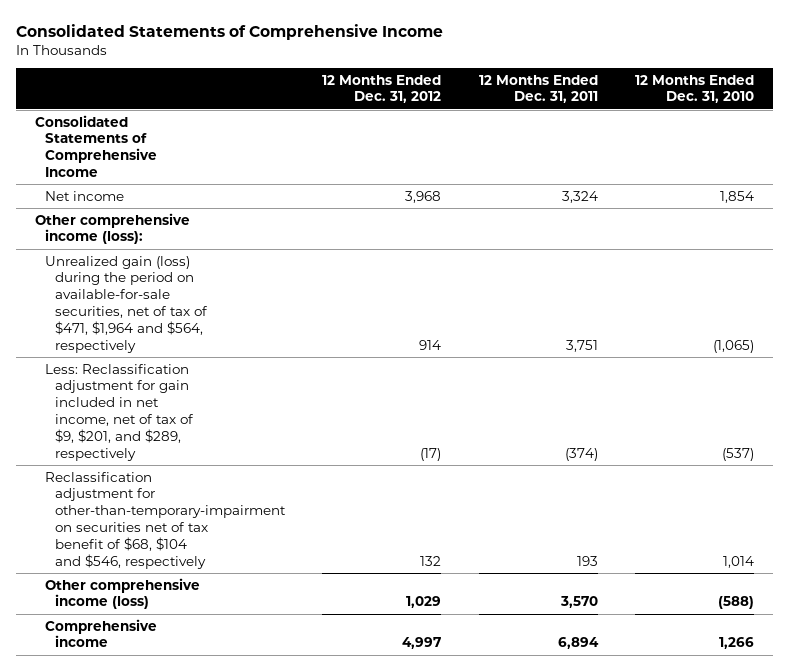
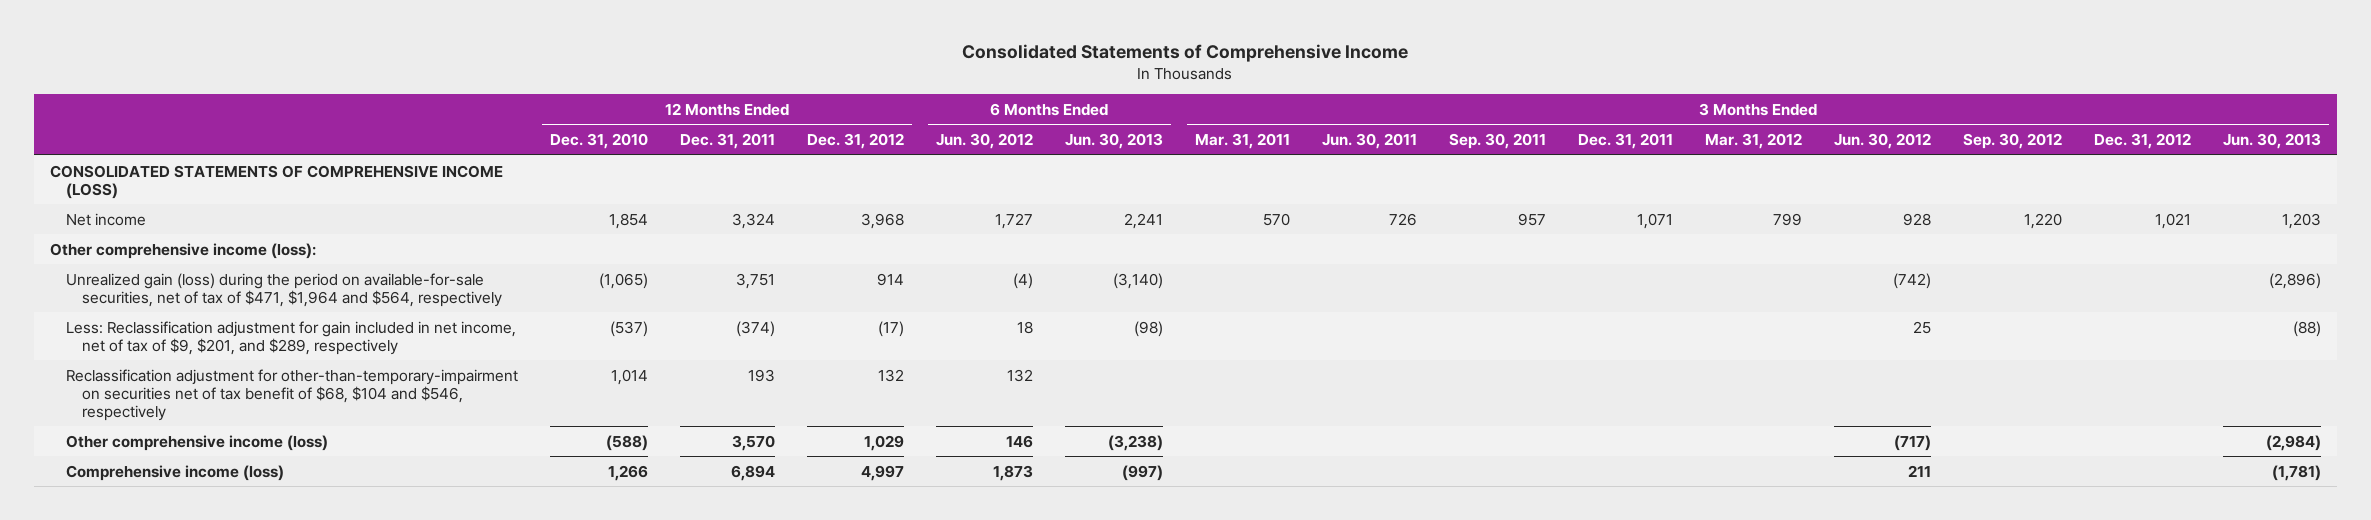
- | 12 Months Ended Dec. 31, 2012 | 12 Months Ended Dec. 31, 2011 | 12 Months Ended Dec. 31, 2010
+ | 12 Months Ended Dec. 31, 2010 | 12 Months Ended Dec. 31, 2011 | 12 Months Ended Dec. 31, 2012 | 6 Months Ended Jun. 30, 2012 | 6 Months Ended Jun. 30, 2013 | 3 Months Ended Mar. 31, 2011 | 3 Months Ended Jun. 30, 2011 | 3 Months Ended Sep. 30, 2011 | 3 Months Ended Dec. 31, 2011 | 3 Months Ended Mar. 31, 2012 | 3 Months Ended Jun. 30, 2012 | 3 Months Ended Sep. 30, 2012 | 3 Months Ended Dec. 31, 2012 | 3 Months Ended Jun. 30, 2013
- Consolidated Statements of Comprehensive Income
+ CONSOLIDATED STATEMENTS OF COMPREHENSIVE INCOME (LOSS)
- Comprehensive income | 4,997 | 6,894 | 1,266
+ Comprehensive income (loss) | 1,266 | 6,894 | 4,997 | 1,873 | (997) | | | | | | 211 | | | (1,781)

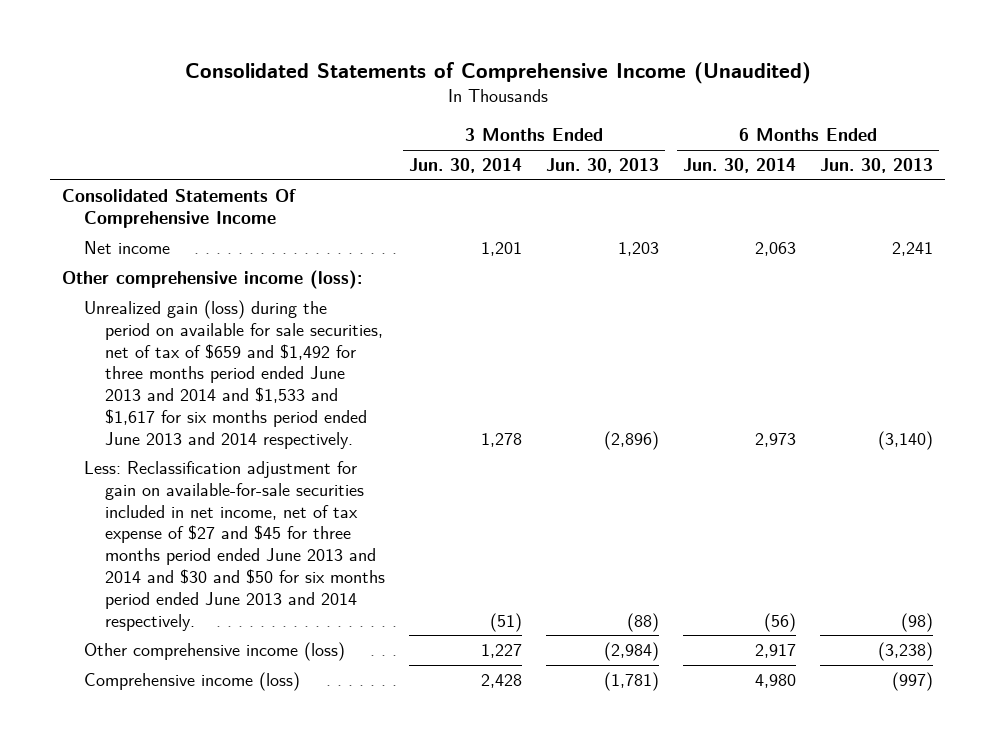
- Consolidated Statements of Comprehensive Income
+ Consolidated Statements of Comprehensive Income (Unaudited)
- | 12 Months Ended Dec. 31, 2010 | 12 Months Ended Dec. 31, 2011 | 12 Months Ended Dec. 31, 2012 | 6 Months Ended Jun. 30, 2012 | 6 Months Ended Jun. 30, 2013 | 3 Months Ended Mar. 31, 2011 | 3 Months Ended Jun. 30, 2011 | 3 Months Ended Sep. 30, 2011 | 3 Months Ended Dec. 31, 2011 | 3 Months Ended Mar. 31, 2012 | 3 Months Ended Jun. 30, 2012 | 3 Months Ended Sep. 30, 2012 | 3 Months Ended Dec. 31, 2012 | 3 Months Ended Jun. 30, 2013
+ | 3 Months Ended Jun. 30, 2014 | 3 Months Ended Jun. 30, 2013 | 6 Months Ended Jun. 30, 2014 | 6 Months Ended Jun. 30, 2013
- CONSOLIDATED STATEMENTS OF COMPREHENSIVE INCOME (LOSS)
+ Consolidated Statements Of Comprehensive Income
- Unrealized gain (loss) during the period on available-for-sale securities, net of tax of $471, $1,964 and $564, respectively | (1,065) | 3,751 | 914 | (4) | (3,140) | | | | | | (742) | | | (2,896)
- Less: Reclassification adjustment for gain included in net income, net of tax of $9, $201, and $289, respectively | (537) | (374) | (17) | 18 | (98) | | | | | | 25 | | | (88)
- Reclassification adjustment for other-than-temporary-impairment on securities net of tax benefit of $68, $104 and $546, respectively | 1,014 | 193 | 132 | 132 | | | | | | | | | |
+ Unrealized gain (loss) during the period on available for sale securities, net of tax of $659 and $1,492 for three months period ended June 2013 and 2014 and $1,533 and $1,617 for six months period ended June 2013 and 2014 respectively. | 1,278 | (2,896) | 2,973 | (3,140)
+ Less: Reclassification adjustment for gain on available-for-sale securities included in net income, net of tax expense of $27 and $45 for three months period ended June 2013 and 2014 and $30 and $50 for six months period ended June 2013 and 2014 respectively. | (51) | (88) | (56) | (98)

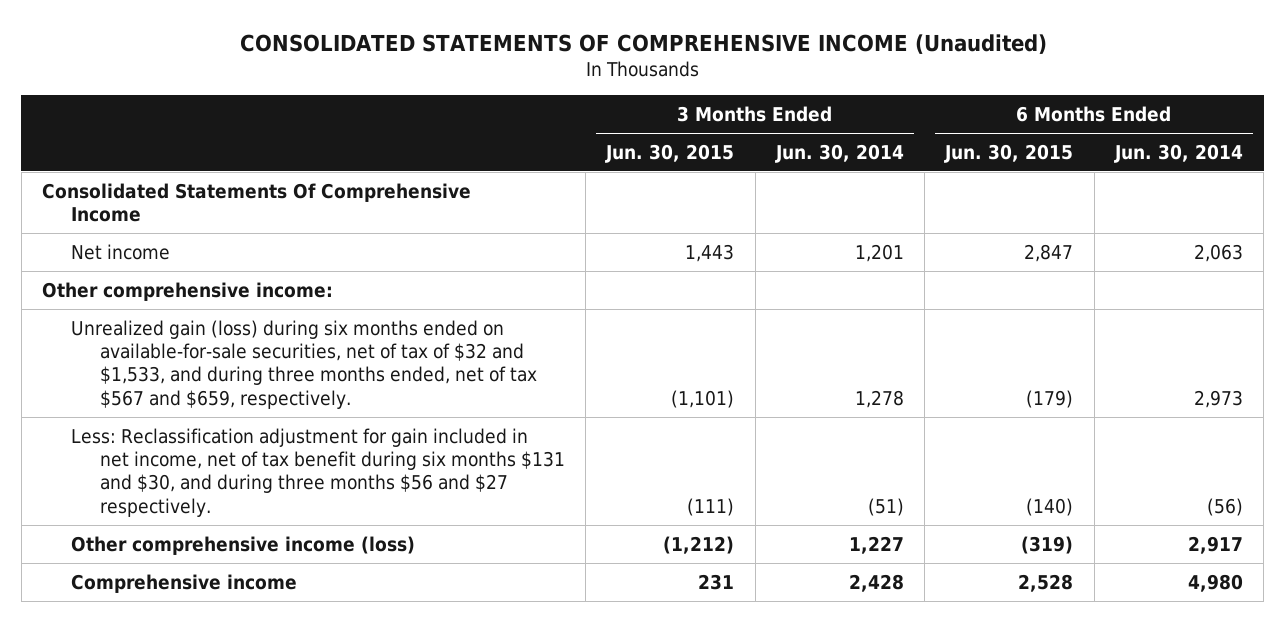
- Consolidated Statements of Comprehensive Income (Unaudited)
+ CONSOLIDATED STATEMENTS OF COMPREHENSIVE INCOME (Unaudited)
- | 3 Months Ended Jun. 30, 2014 | 3 Months Ended Jun. 30, 2013 | 6 Months Ended Jun. 30, 2014 | 6 Months Ended Jun. 30, 2013
+ | 3 Months Ended Jun. 30, 2015 | 3 Months Ended Jun. 30, 2014 | 6 Months Ended Jun. 30, 2015 | 6 Months Ended Jun. 30, 2014
- Other comprehensive income (loss):
- Unrealized gain (loss) during the period on available for sale securities, net of tax of $659 and $1,492 for three months period ended June 2013 and 2014 and $1,533 and $1,617 for six months period ended June 2013 and 2014 respectively. | 1,278 | (2,896) | 2,973 | (3,140)
- Less: Reclassification adjustment for gain on available-for-sale securities included in net income, net of tax expense of $27 and $45 for three months period ended June 2013 and 2014 and $30 and $50 for six months period ended June 2013 and 2014 respectively. | (51) | (88) | (56) | (98)
+ Other comprehensive income:
+ Unrealized gain (loss) during six months ended on available-for-sale securities, net of tax of $32 and $1,533, and during three months ended, net of tax $567 and $659, respectively. | (1,101) | 1,278 | (179) | 2,973
+ Less: Reclassification adjustment for gain included in net income, net of tax benefit during six months $131 and $30, and during three months $56 and $27 respectively. | (111) | (51) | (140) | (56)
- Comprehensive income (loss) | 2,428 | (1,781) | 4,980 | (997)
+ Comprehensive income | 231 | 2,428 | 2,528 | 4,980

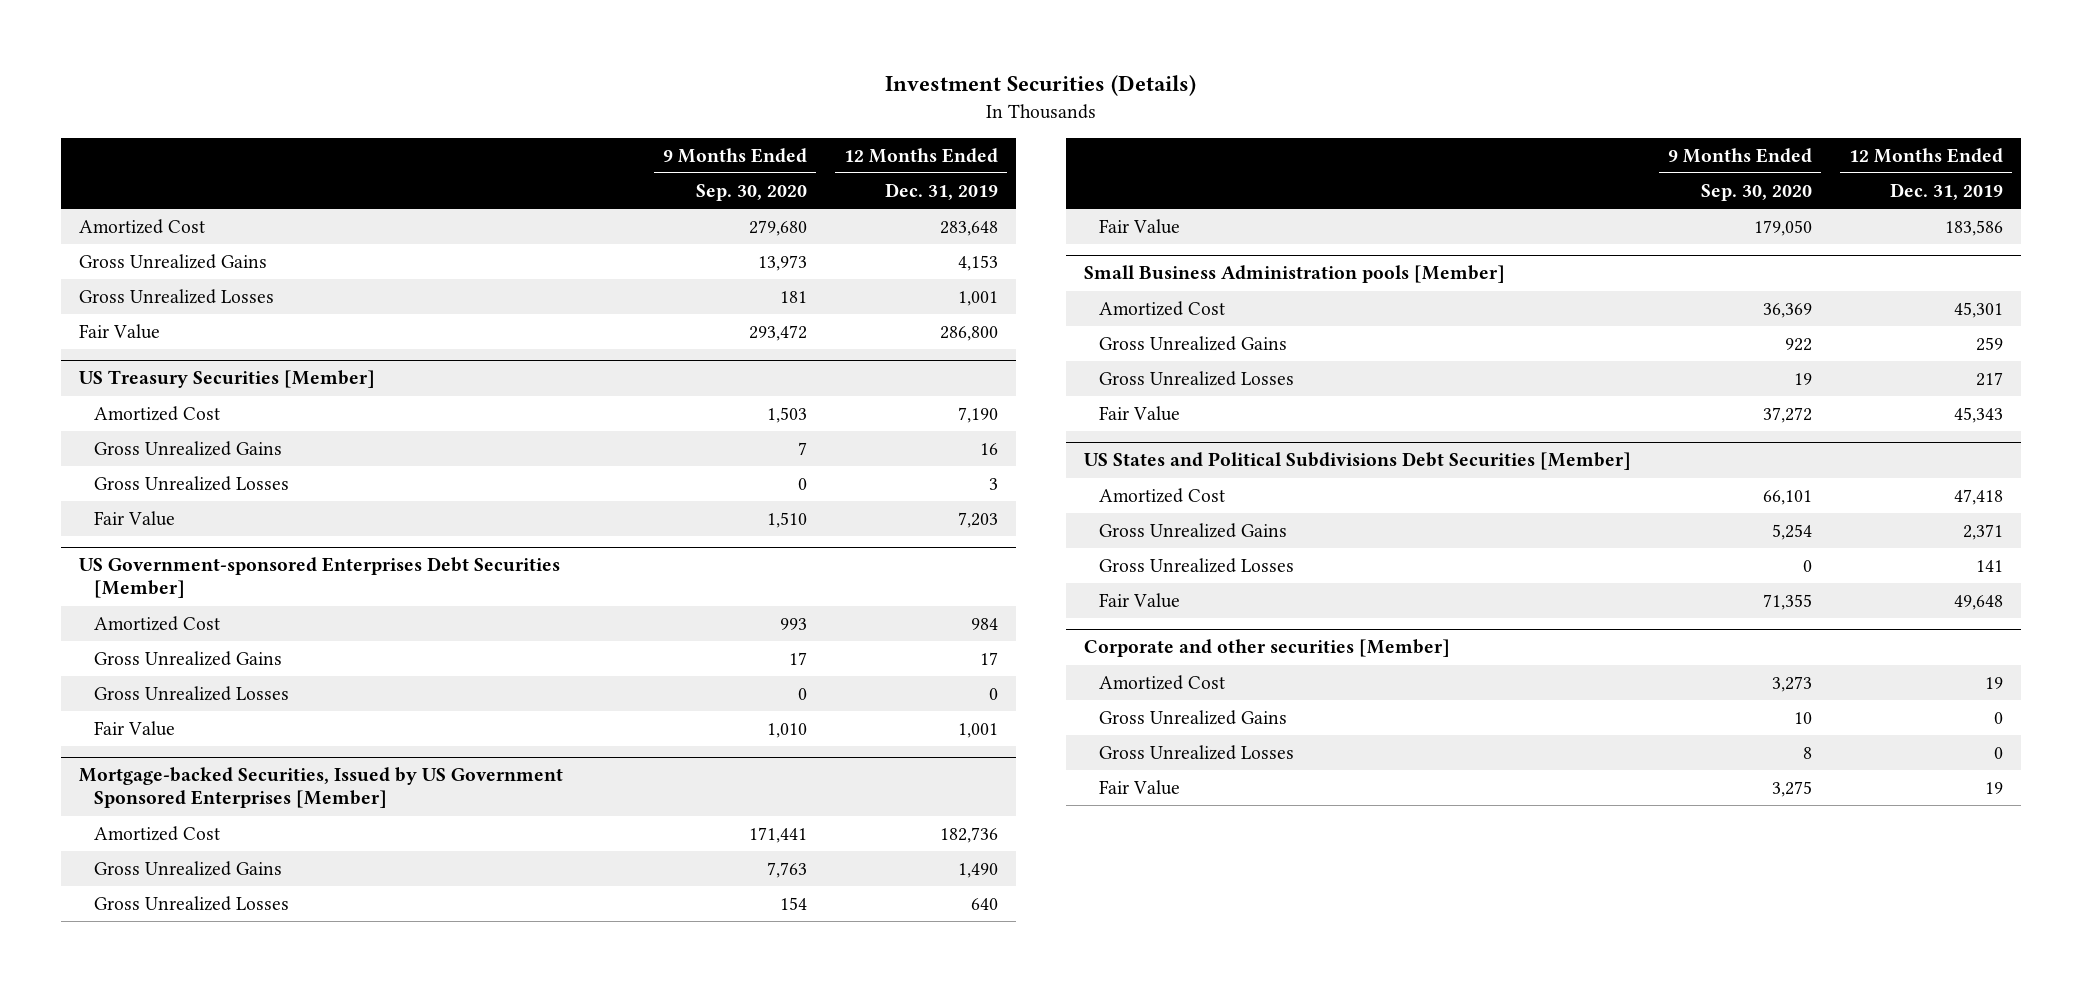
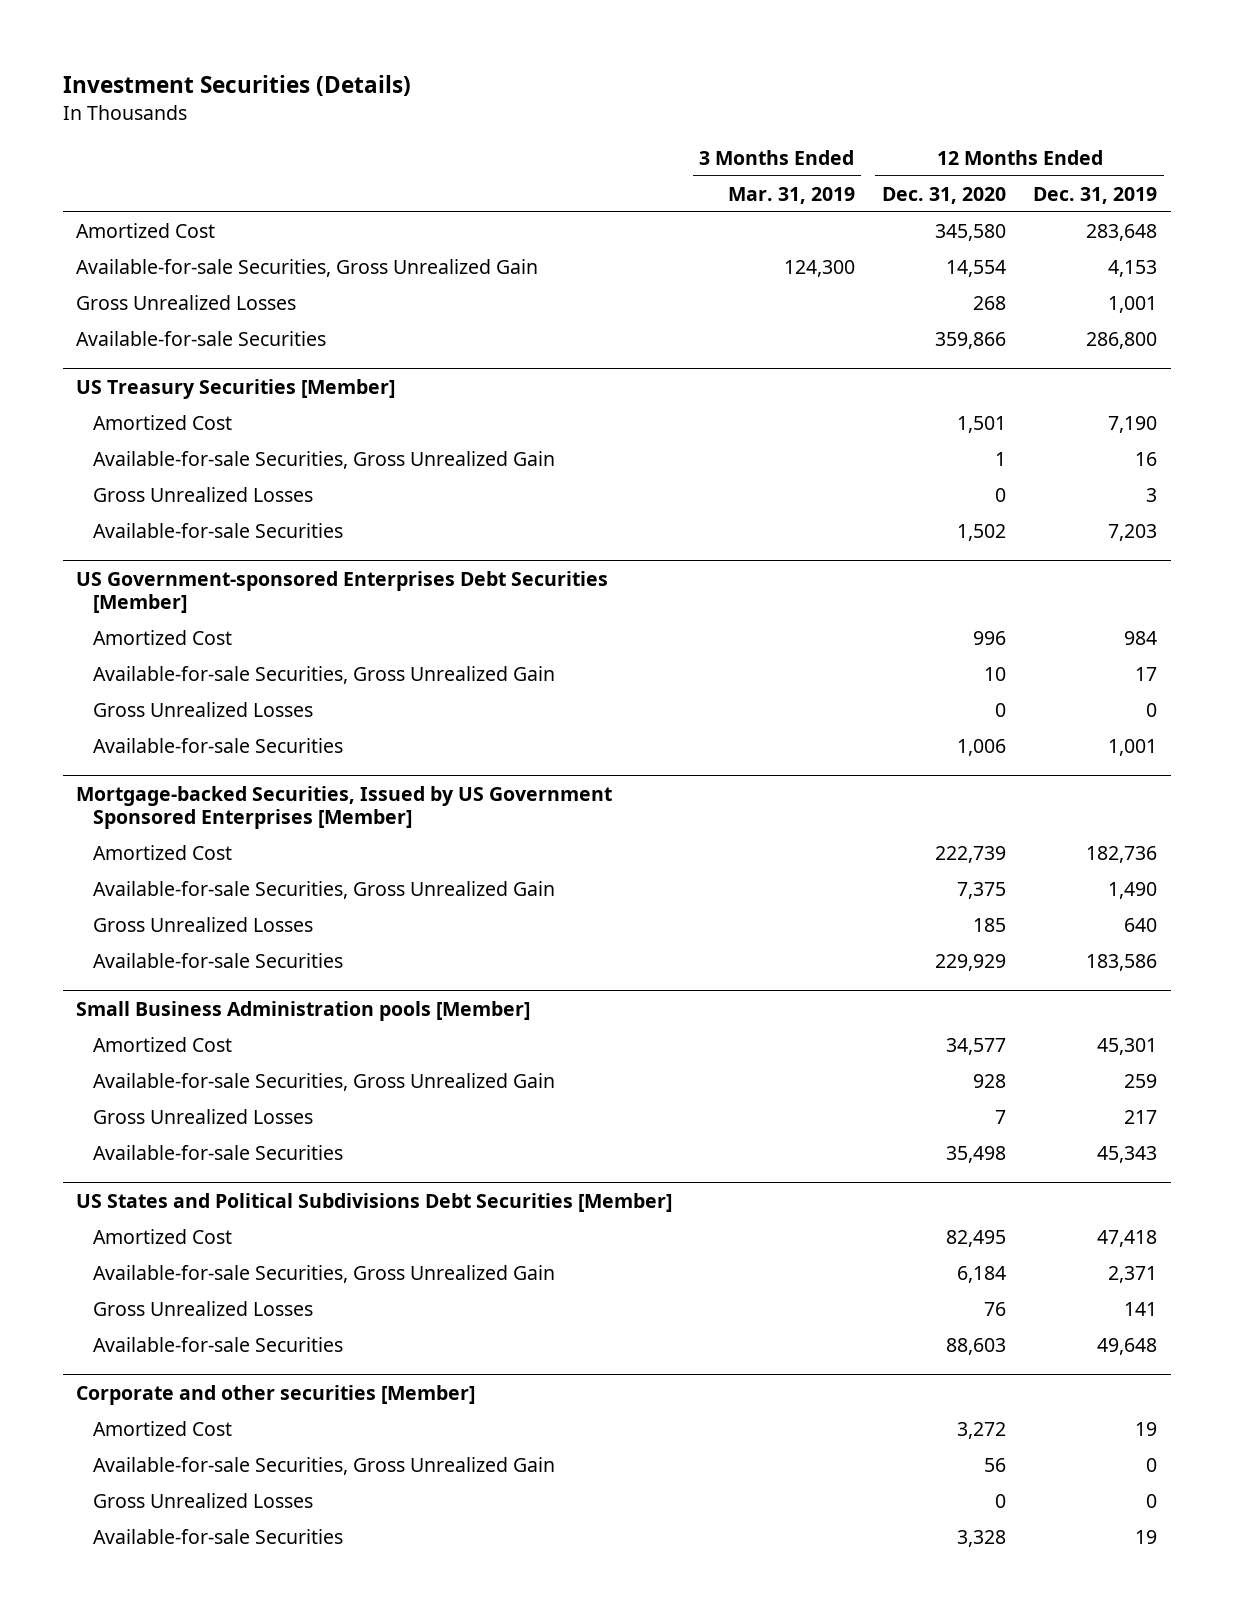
- | 9 Months Ended Sep. 30, 2020 | 12 Months Ended Dec. 31, 2019
+ | 3 Months Ended Mar. 31, 2019 | 12 Months Ended Dec. 31, 2020 | 12 Months Ended Dec. 31, 2019
- Gross Unrealized Gains | 13,973 | 4,153
+ Available-for-sale Securities, Gross Unrealized Gain | 124,300 | 14,554 | 4,153
- Fair Value | 293,472 | 286,800
+ Available-for-sale Securities | | 359,866 | 286,800
@ US Treasury Securities [Member]
- Gross Unrealized Gains | 7 | 16
+ Available-for-sale Securities, Gross Unrealized Gain | | 1 | 16
- Fair Value | 1,510 | 7,203
+ Available-for-sale Securities | | 1,502 | 7,203
@ US Government-sponsored Enterprises Debt Securities [Member]
- Gross Unrealized Gains | 17 | 17
+ Available-for-sale Securities, Gross Unrealized Gain | | 10 | 17
- Fair Value | 1,010 | 1,001
+ Available-for-sale Securities | | 1,006 | 1,001
@ Mortgage-backed Securities, Issued by US Government Sponsored Enterprises [Member]
- Gross Unrealized Gains | 7,763 | 1,490
+ Available-for-sale Securities, Gross Unrealized Gain | | 7,375 | 1,490
- Fair Value | 179,050 | 183,586
+ Available-for-sale Securities | | 229,929 | 183,586
@ Small Business Administration pools [Member]
- Gross Unrealized Gains | 922 | 259
+ Available-for-sale Securities, Gross Unrealized Gain | | 928 | 259
- Fair Value | 37,272 | 45,343
+ Available-for-sale Securities | | 35,498 | 45,343
@ US States and Political Subdivisions Debt Securities [Member]
- Gross Unrealized Gains | 5,254 | 2,371
+ Available-for-sale Securities, Gross Unrealized Gain | | 6,184 | 2,371
- Fair Value | 71,355 | 49,648
+ Available-for-sale Securities | | 88,603 | 49,648
@ Corporate and other securities [Member]
- Gross Unrealized Gains | 10 | 0
+ Available-for-sale Securities, Gross Unrealized Gain | | 56 | 0
- Fair Value | 3,275 | 19
+ Available-for-sale Securities | | 3,328 | 19

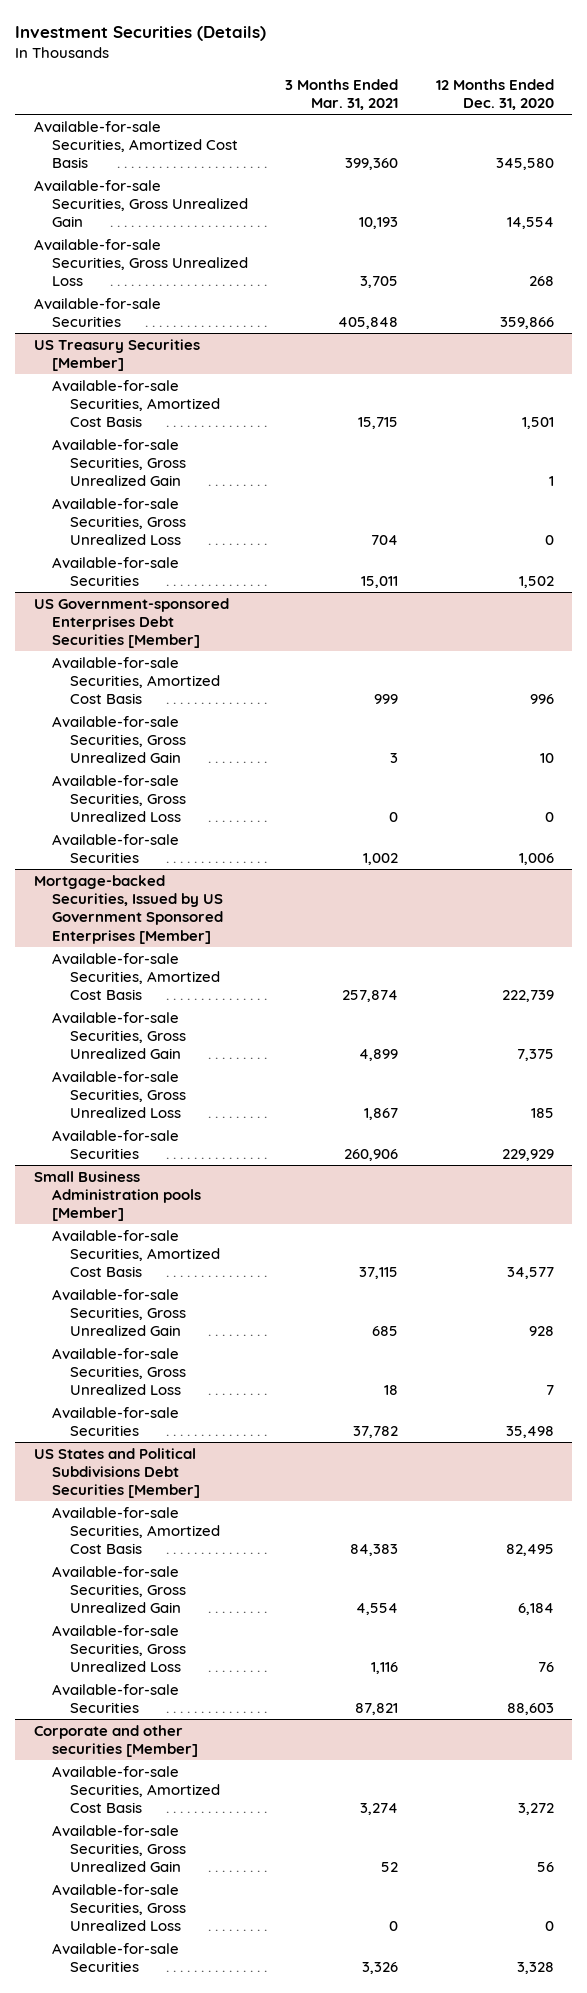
- | 3 Months Ended Mar. 31, 2019 | 12 Months Ended Dec. 31, 2020 | 12 Months Ended Dec. 31, 2019
+ | 3 Months Ended Mar. 31, 2021 | 12 Months Ended Dec. 31, 2020
- Amortized Cost | | 345,580 | 283,648
+ Available-for-sale Securities, Amortized Cost Basis | 399,360 | 345,580
- Gross Unrealized Losses | | 268 | 1,001
+ Available-for-sale Securities, Gross Unrealized Loss | 3,705 | 268
@ US Treasury Securities [Member]
- Amortized Cost | | 1,501 | 7,190
+ Available-for-sale Securities, Amortized Cost Basis | 15,715 | 1,501
- Gross Unrealized Losses | | 0 | 3
+ Available-for-sale Securities, Gross Unrealized Loss | 704 | 0
@ US Government-sponsored Enterprises Debt Securities [Member]
- Amortized Cost | | 996 | 984
+ Available-for-sale Securities, Amortized Cost Basis | 999 | 996
- Gross Unrealized Losses | | 0 | 0
+ Available-for-sale Securities, Gross Unrealized Loss | 0 | 0
@ Mortgage-backed Securities, Issued by US Government Sponsored Enterprises [Member]
- Amortized Cost | | 222,739 | 182,736
+ Available-for-sale Securities, Amortized Cost Basis | 257,874 | 222,739
- Gross Unrealized Losses | | 185 | 640
+ Available-for-sale Securities, Gross Unrealized Loss | 1,867 | 185
@ Small Business Administration pools [Member]
- Amortized Cost | | 34,577 | 45,301
+ Available-for-sale Securities, Amortized Cost Basis | 37,115 | 34,577
- Gross Unrealized Losses | | 7 | 217
+ Available-for-sale Securities, Gross Unrealized Loss | 18 | 7
@ US States and Political Subdivisions Debt Securities [Member]
- Amortized Cost | | 82,495 | 47,418
+ Available-for-sale Securities, Amortized Cost Basis | 84,383 | 82,495
- Gross Unrealized Losses | | 76 | 141
+ Available-for-sale Securities, Gross Unrealized Loss | 1,116 | 76
@ Corporate and other securities [Member]
- Amortized Cost | | 3,272 | 19
+ Available-for-sale Securities, Amortized Cost Basis | 3,274 | 3,272
- Gross Unrealized Losses | | 0 | 0
+ Available-for-sale Securities, Gross Unrealized Loss | 0 | 0

